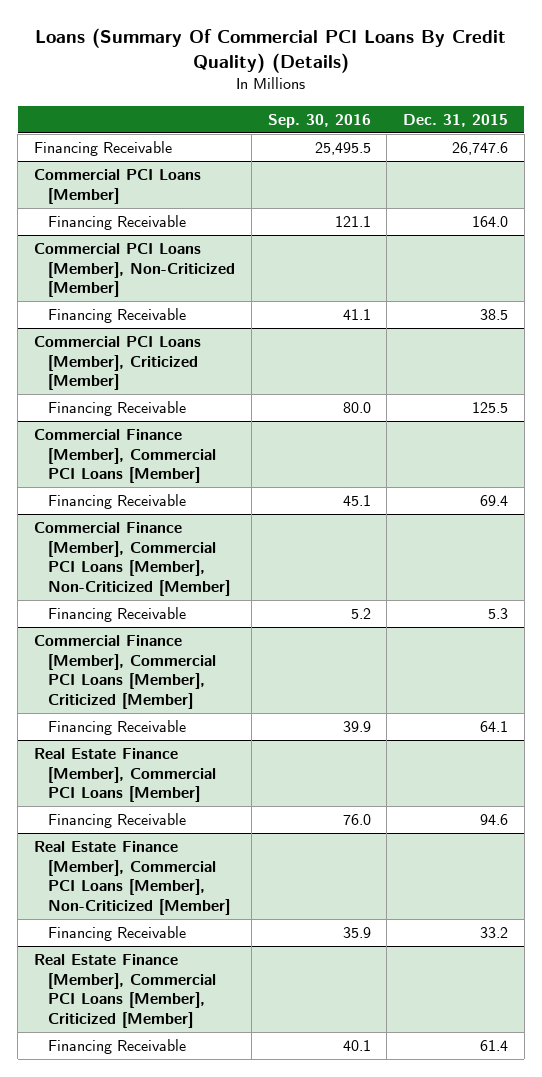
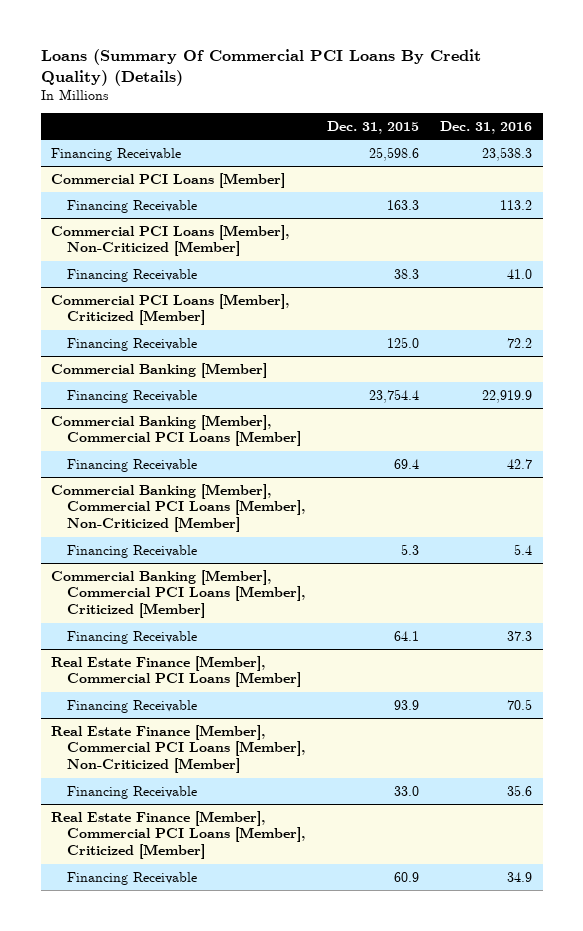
- | Sep. 30, 2016 | Dec. 31, 2015
+ | Dec. 31, 2015 | Dec. 31, 2016
- Financing Receivable | 25,495.5 | 26,747.6
+ Financing Receivable | 25,598.6 | 23,538.3
@ Commercial PCI Loans [Member]
- Financing Receivable | 121.1 | 164.0
+ Financing Receivable | 163.3 | 113.2
@ Commercial PCI Loans [Member], Non-Criticized [Member]
- Financing Receivable | 41.1 | 38.5
+ Financing Receivable | 38.3 | 41.0
@ Commercial PCI Loans [Member], Criticized [Member]
- Financing Receivable | 80.0 | 125.5
- Commercial Finance [Member], Commercial PCI Loans [Member]
@ Commercial PCI Loans [Member], Criticized [Member]
+ Financing Receivable | 125.0 | 72.2
+ Commercial Banking [Member]
+ Financing Receivable | 23,754.4 | 22,919.9
+ Commercial Banking [Member], Commercial PCI Loans [Member]
- Commercial Finance [Member], Commercial PCI Loans [Member], Non-Criticized [Member]
+ Commercial Banking [Member], Commercial PCI Loans [Member], Non-Criticized [Member]
- Commercial Finance [Member], Commercial PCI Loans [Member], Criticized [Member]
+ Commercial Banking [Member], Commercial PCI Loans [Member], Criticized [Member]
@ Real Estate Finance [Member], Commercial PCI Loans [Member]
- Financing Receivable | 76.0 | 94.6
+ Financing Receivable | 93.9 | 70.5
@ Real Estate Finance [Member], Commercial PCI Loans [Member], Non-Criticized [Member]
- Financing Receivable | 35.9 | 33.2
+ Financing Receivable | 33.0 | 35.6
@ Real Estate Finance [Member], Commercial PCI Loans [Member], Criticized [Member]
- Financing Receivable | 40.1 | 61.4
+ Financing Receivable | 60.9 | 34.9

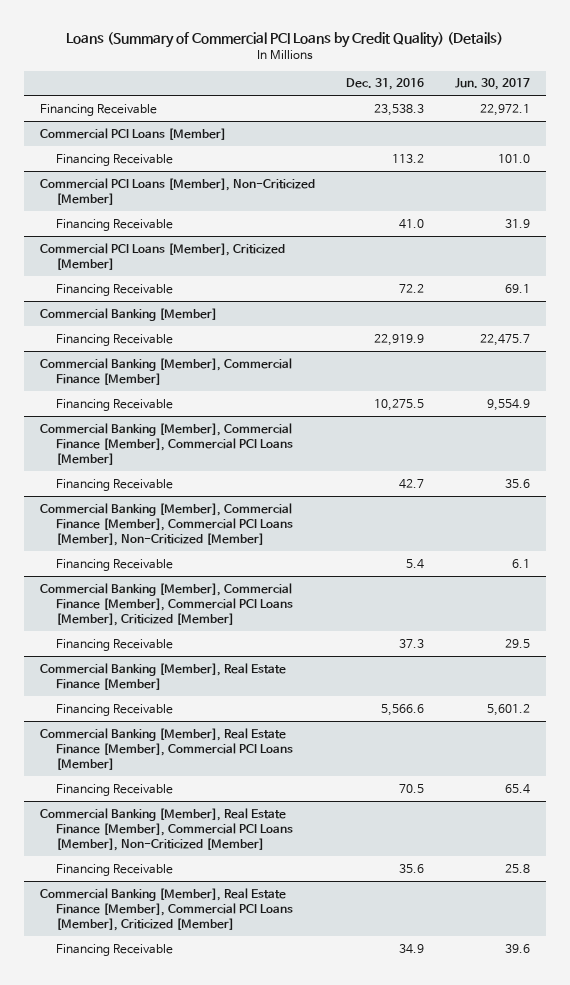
- Loans (Summary Of Commercial PCI Loans By Credit Quality) (Details)
+ Loans (Summary of Commercial PCI Loans by Credit Quality) (Details)
- | Dec. 31, 2015 | Dec. 31, 2016
+ | Dec. 31, 2016 | Jun. 30, 2017
- Commercial Banking [Member], Commercial PCI Loans [Member]
+ Commercial Banking [Member], Commercial Finance [Member]
+ Financing Receivable | 10,275.5 | 9,554.9
+ Commercial Banking [Member], Commercial Finance [Member], Commercial PCI Loans [Member]
- Commercial Banking [Member], Commercial PCI Loans [Member], Non-Criticized [Member]
+ Commercial Banking [Member], Commercial Finance [Member], Commercial PCI Loans [Member], Non-Criticized [Member]
- Commercial Banking [Member], Commercial PCI Loans [Member], Criticized [Member]
+ Commercial Banking [Member], Commercial Finance [Member], Commercial PCI Loans [Member], Criticized [Member]
- Real Estate Finance [Member], Commercial PCI Loans [Member]
+ Commercial Banking [Member], Real Estate Finance [Member]
+ Financing Receivable | 5,566.6 | 5,601.2
+ Commercial Banking [Member], Real Estate Finance [Member], Commercial PCI Loans [Member]
- Real Estate Finance [Member], Commercial PCI Loans [Member], Non-Criticized [Member]
+ Commercial Banking [Member], Real Estate Finance [Member], Commercial PCI Loans [Member], Non-Criticized [Member]
- Real Estate Finance [Member], Commercial PCI Loans [Member], Criticized [Member]
+ Commercial Banking [Member], Real Estate Finance [Member], Commercial PCI Loans [Member], Criticized [Member]

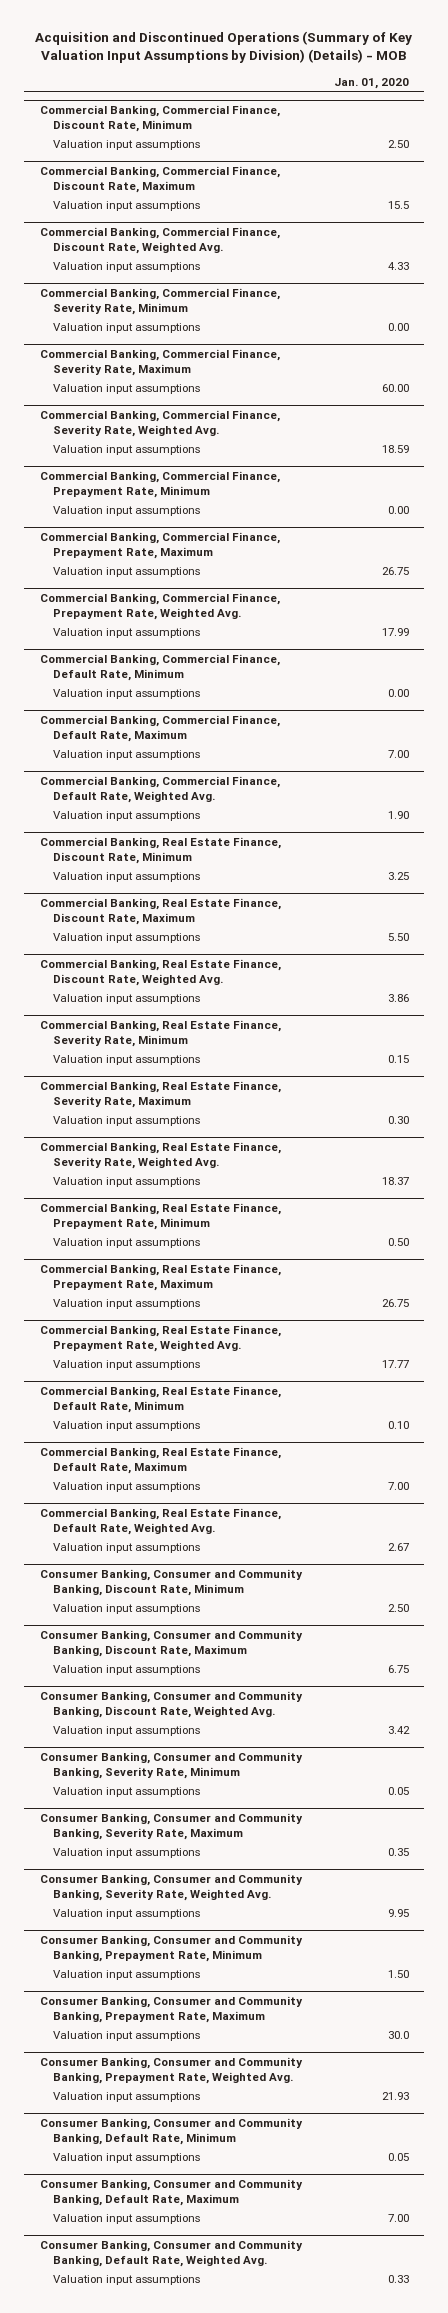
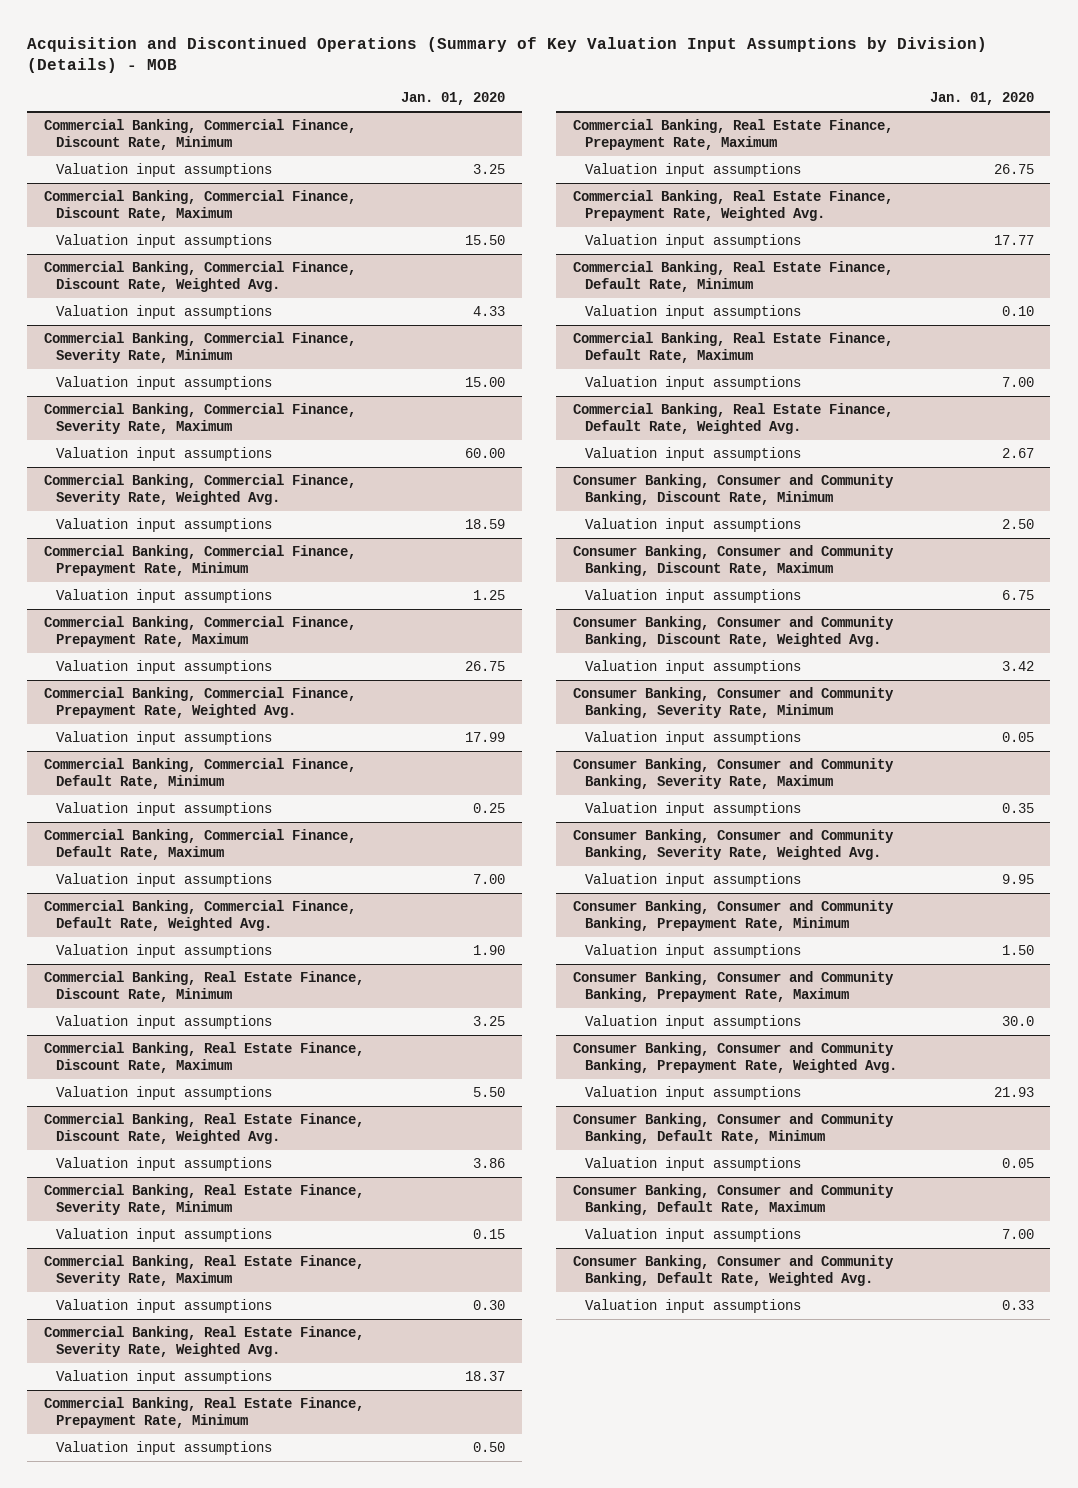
@ Commercial Banking, Commercial Finance, Discount Rate, Minimum
- Valuation input assumptions | 2.50
+ Valuation input assumptions | 3.25
@ Commercial Banking, Commercial Finance, Discount Rate, Maximum
- Valuation input assumptions | 15.5
+ Valuation input assumptions | 15.50
@ Commercial Banking, Commercial Finance, Severity Rate, Minimum
- Valuation input assumptions | 0.00
+ Valuation input assumptions | 15.00
@ Commercial Banking, Commercial Finance, Prepayment Rate, Minimum
- Valuation input assumptions | 0.00
+ Valuation input assumptions | 1.25
@ Commercial Banking, Commercial Finance, Default Rate, Minimum
- Valuation input assumptions | 0.00
+ Valuation input assumptions | 0.25

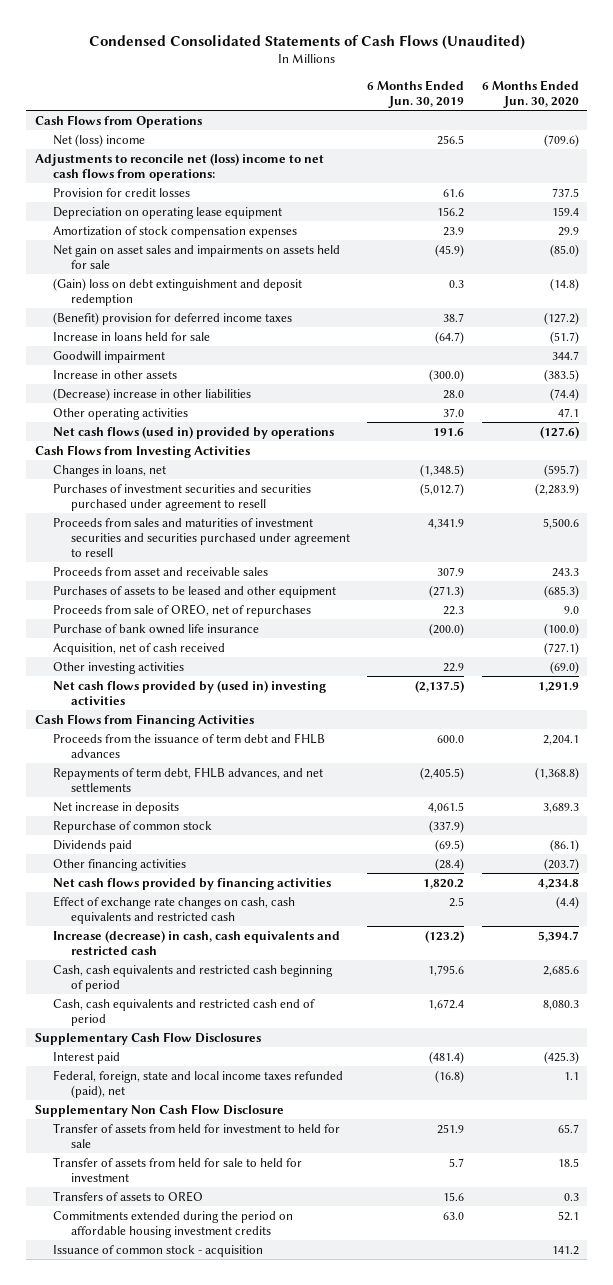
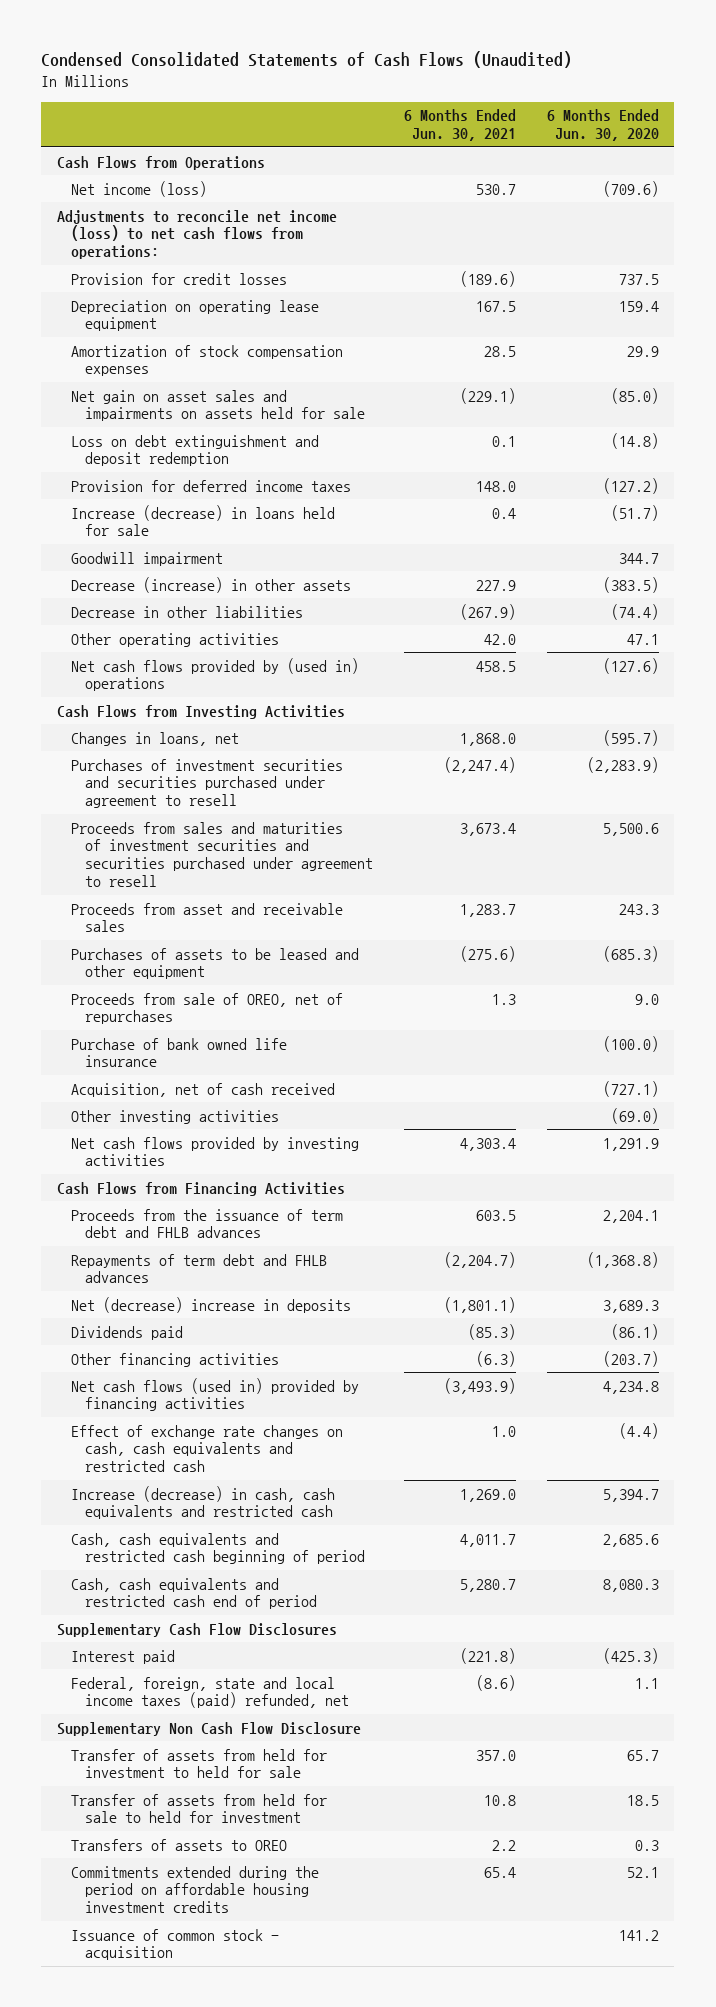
- | 6 Months Ended Jun. 30, 2019 | 6 Months Ended Jun. 30, 2020
+ | 6 Months Ended Jun. 30, 2021 | 6 Months Ended Jun. 30, 2020
- Net (loss) income | 256.5 | (709.6)
- Adjustments to reconcile net (loss) income to net cash flows from operations:
+ Net income (loss) | 530.7 | (709.6)
+ Adjustments to reconcile net income (loss) to net cash flows from operations:
- (Gain) loss on debt extinguishment and deposit redemption | 0.3 | (14.8)
- (Benefit) provision for deferred income taxes | 38.7 | (127.2)
- Increase in loans held for sale | (64.7) | (51.7)
+ Loss on debt extinguishment and deposit redemption | 0.1 | (14.8)
+ Provision for deferred income taxes | 148.0 | (127.2)
+ Increase (decrease) in loans held for sale | 0.4 | (51.7)
- Increase in other assets | (300.0) | (383.5)
- (Decrease) increase in other liabilities | 28.0 | (74.4)
+ Decrease (increase) in other assets | 227.9 | (383.5)
+ Decrease in other liabilities | (267.9) | (74.4)
- Net cash flows (used in) provided by operations | 191.6 | (127.6)
+ Net cash flows provided by (used in) operations | 458.5 | (127.6)
- Net cash flows provided by (used in) investing activities | (2,137.5) | 1,291.9
+ Net cash flows provided by investing activities | 4,303.4 | 1,291.9
- Repayments of term debt, FHLB advances, and net settlements | (2,405.5) | (1,368.8)
- Net increase in deposits | 4,061.5 | 3,689.3
- Repurchase of common stock | (337.9) |
+ Repayments of term debt and FHLB advances | (2,204.7) | (1,368.8)
+ Net (decrease) increase in deposits | (1,801.1) | 3,689.3
- Net cash flows provided by financing activities | 1,820.2 | 4,234.8
+ Net cash flows (used in) provided by financing activities | (3,493.9) | 4,234.8
- Federal, foreign, state and local income taxes refunded (paid), net | (16.8) | 1.1
+ Federal, foreign, state and local income taxes (paid) refunded, net | (8.6) | 1.1

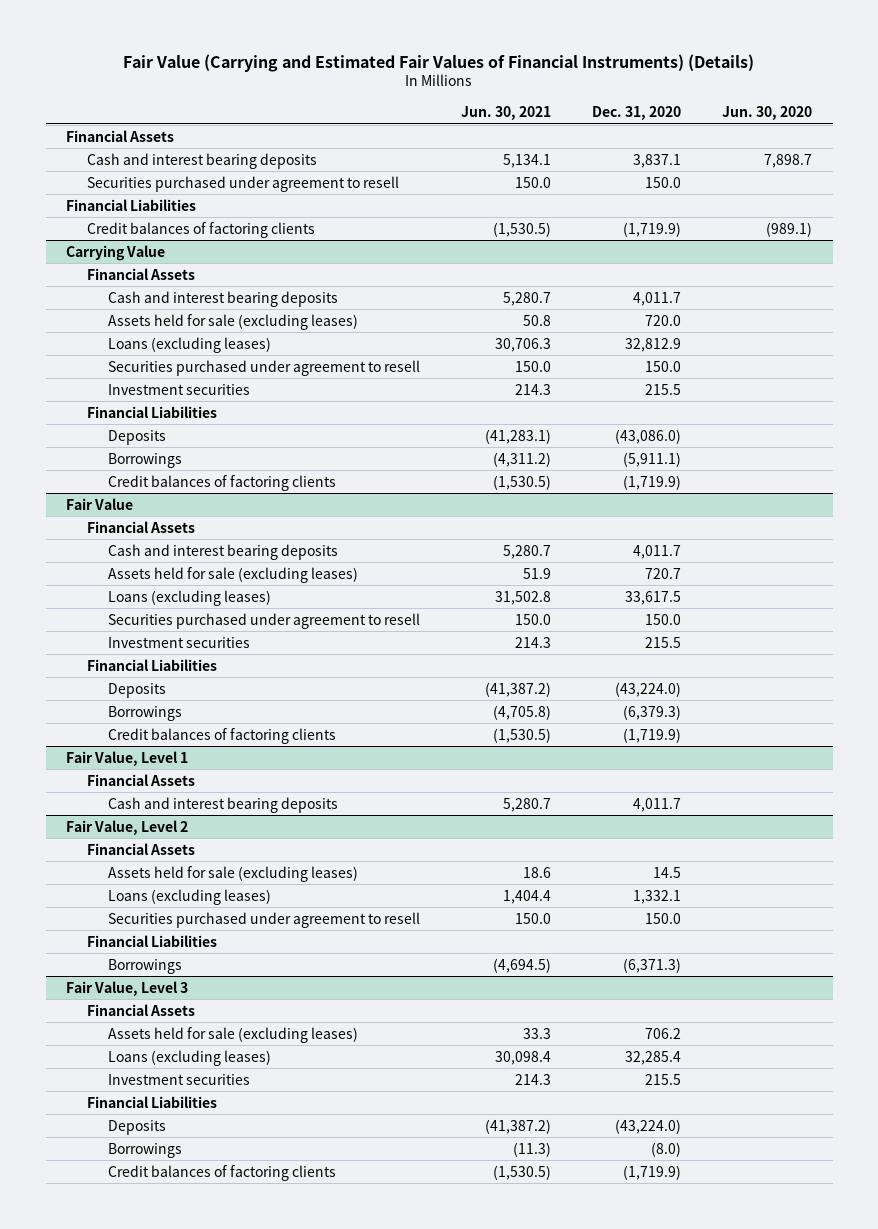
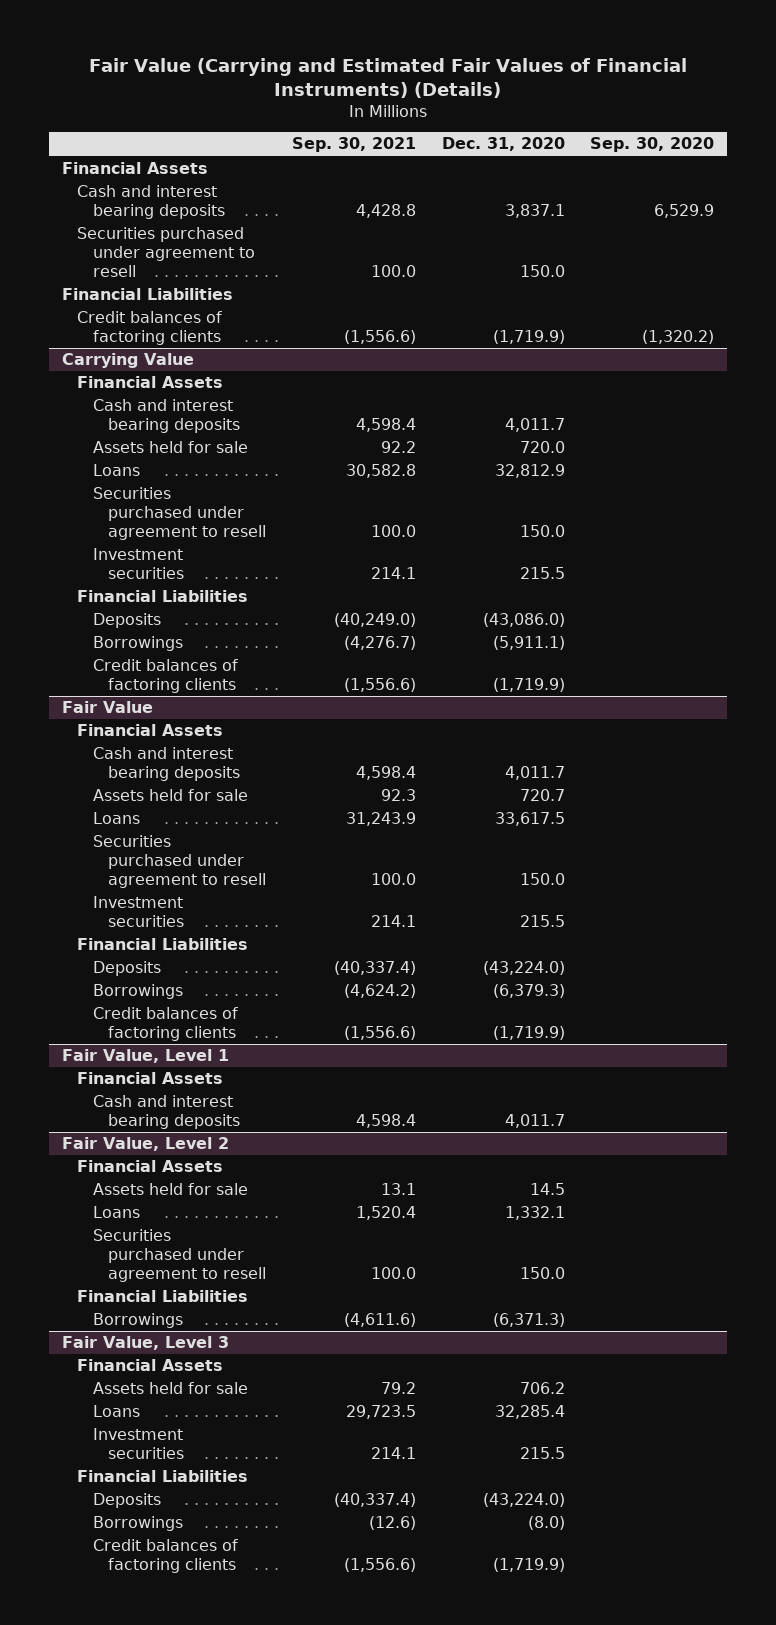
- | Jun. 30, 2021 | Dec. 31, 2020 | Jun. 30, 2020
+ | Sep. 30, 2021 | Dec. 31, 2020 | Sep. 30, 2020
@ Carrying Value
- Assets held for sale (excluding leases) | 50.8 | 720.0 |
- Loans (excluding leases) | 30,706.3 | 32,812.9 |
+ Assets held for sale | 92.2 | 720.0 |
+ Loans | 30,582.8 | 32,812.9 |
@ Fair Value
- Assets held for sale (excluding leases) | 51.9 | 720.7 |
- Loans (excluding leases) | 31,502.8 | 33,617.5 |
+ Assets held for sale | 92.3 | 720.7 |
+ Loans | 31,243.9 | 33,617.5 |
@ Fair Value, Level 2
- Assets held for sale (excluding leases) | 18.6 | 14.5 |
- Loans (excluding leases) | 1,404.4 | 1,332.1 |
+ Assets held for sale | 13.1 | 14.5 |
+ Loans | 1,520.4 | 1,332.1 |
@ Fair Value, Level 3
- Assets held for sale (excluding leases) | 33.3 | 706.2 |
- Loans (excluding leases) | 30,098.4 | 32,285.4 |
+ Assets held for sale | 79.2 | 706.2 |
+ Loans | 29,723.5 | 32,285.4 |

